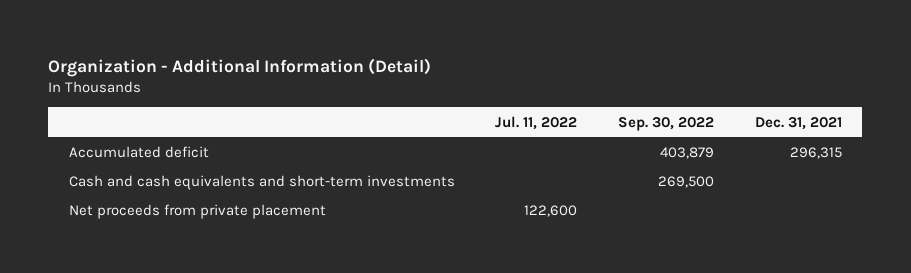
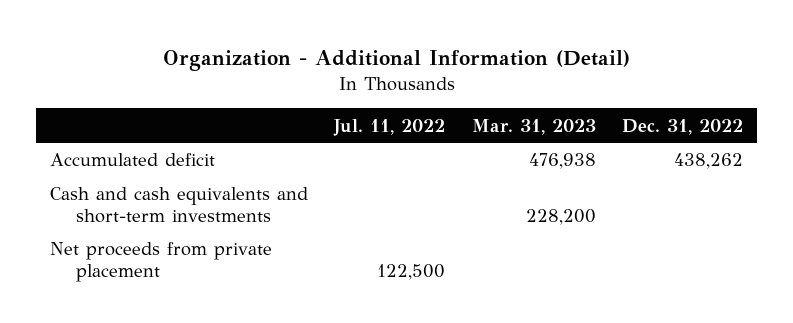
- | Jul. 11, 2022 | Sep. 30, 2022 | Dec. 31, 2021
+ | Jul. 11, 2022 | Mar. 31, 2023 | Dec. 31, 2022
- Net proceeds from private placement | 122,600 | |
+ Net proceeds from private placement | 122,500 | |

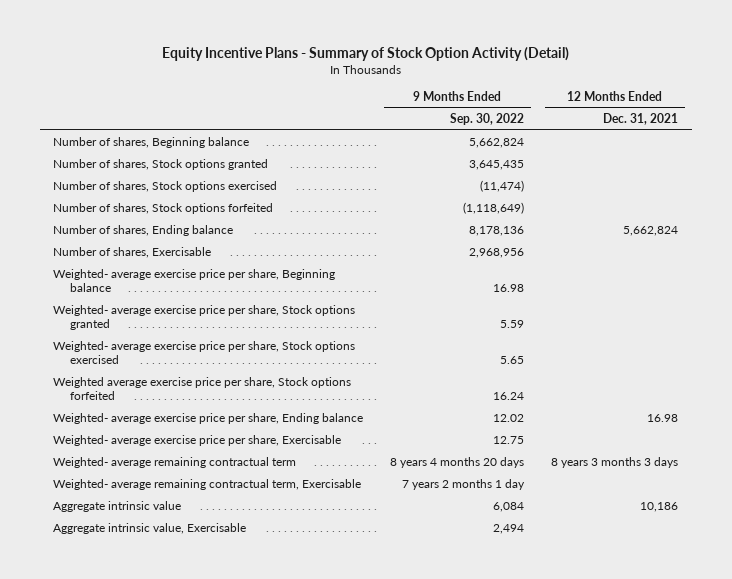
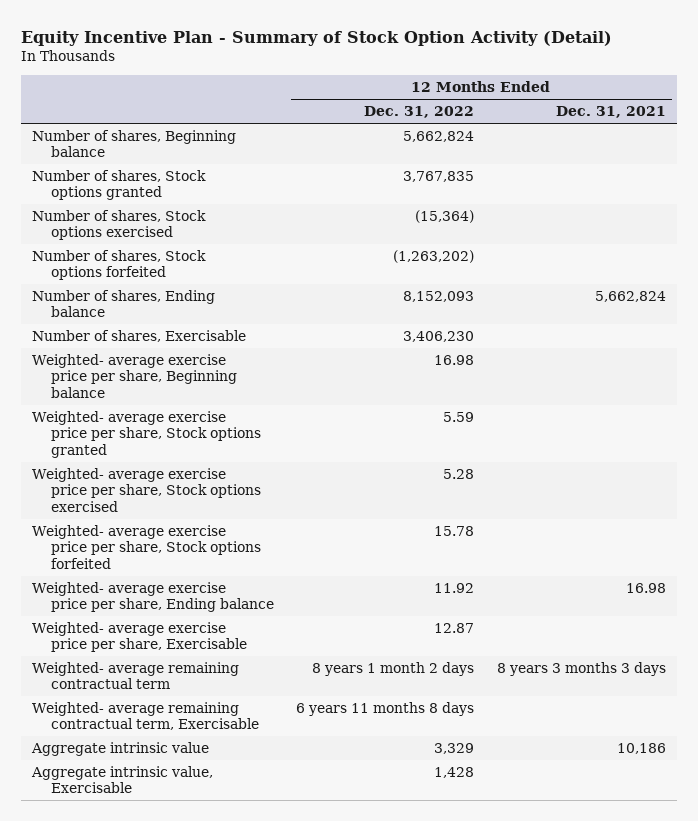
- Equity Incentive Plans - Summary of Stock Option Activity (Detail)
+ Equity Incentive Plan - Summary of Stock Option Activity (Detail)
- | 9 Months Ended Sep. 30, 2022 | 12 Months Ended Dec. 31, 2021
+ | 12 Months Ended Dec. 31, 2022 | 12 Months Ended Dec. 31, 2021
- Weighted average exercise price per share, Stock options forfeited | 16.24 |
+ Weighted- average exercise price per share, Stock options forfeited | 15.78 |

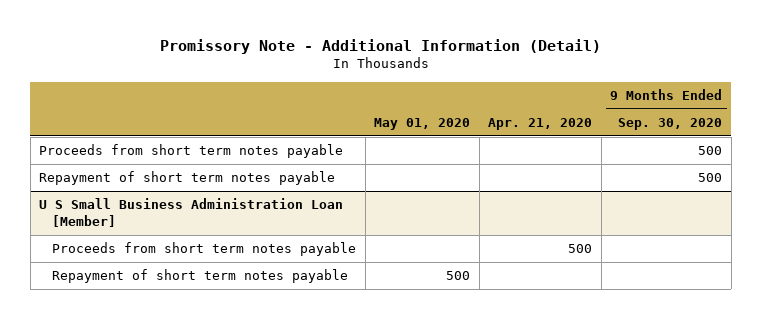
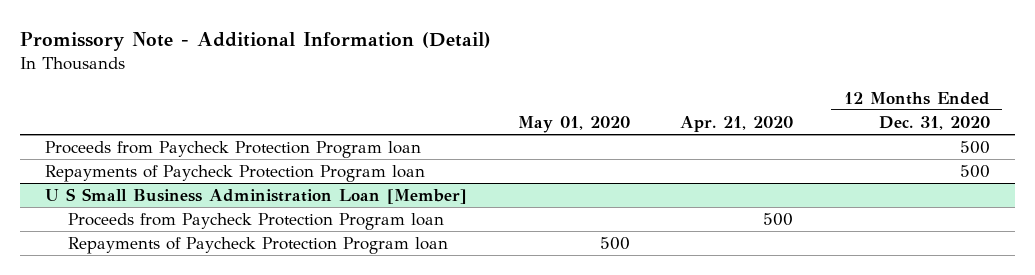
- | May 01, 2020 | Apr. 21, 2020 | 9 Months Ended Sep. 30, 2020
+ | May 01, 2020 | Apr. 21, 2020 | 12 Months Ended Dec. 31, 2020
- Proceeds from short term notes payable | | | 500
- Repayment of short term notes payable | | | 500
+ Proceeds from Paycheck Protection Program loan | | | 500
+ Repayments of Paycheck Protection Program loan | | | 500
@ U S Small Business Administration Loan [Member]
- Proceeds from short term notes payable | | 500 |
- Repayment of short term notes payable | 500 | |
+ Proceeds from Paycheck Protection Program loan | | 500 |
+ Repayments of Paycheck Protection Program loan | 500 | |

